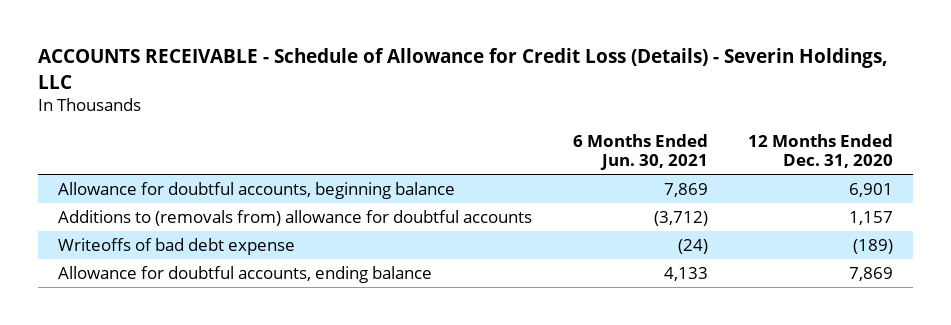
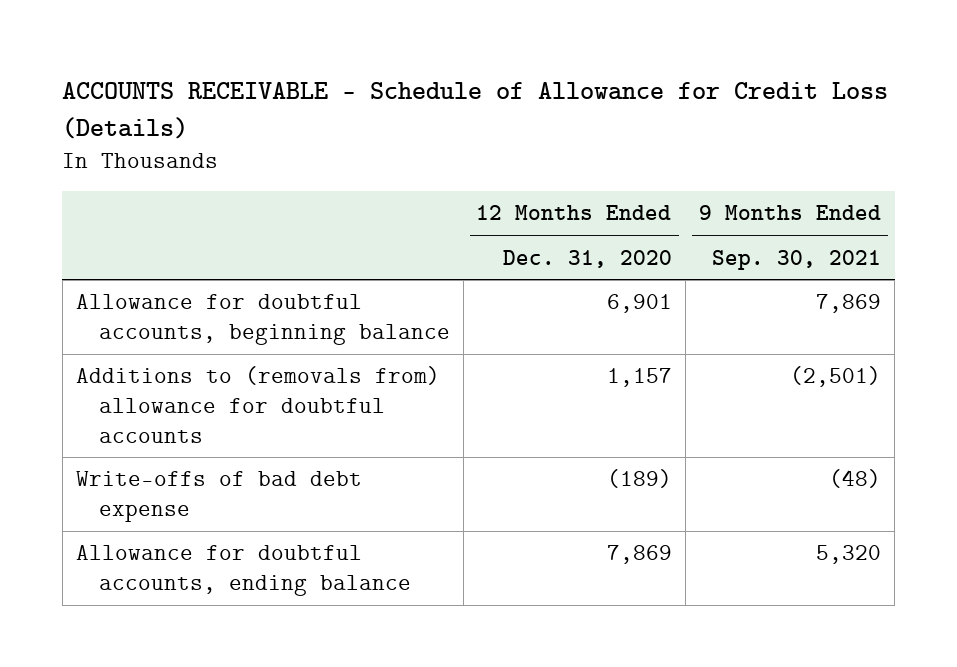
- ACCOUNTS RECEIVABLE - Schedule of Allowance for Credit Loss (Details) - Severin Holdings, LLC
+ ACCOUNTS RECEIVABLE - Schedule of Allowance for Credit Loss (Details)
- | 6 Months Ended Jun. 30, 2021 | 12 Months Ended Dec. 31, 2020
+ | 12 Months Ended Dec. 31, 2020 | 9 Months Ended Sep. 30, 2021
- Writeoffs of bad debt expense | (24) | (189)
+ Write-offs of bad debt expense | (189) | (48)

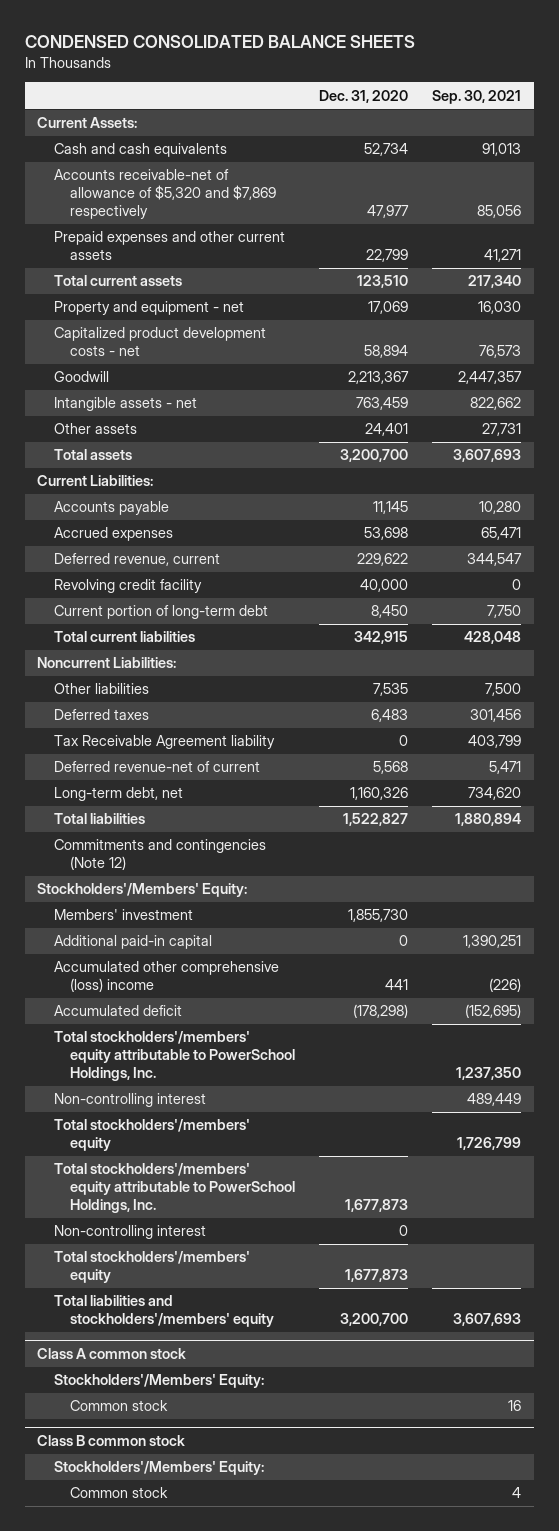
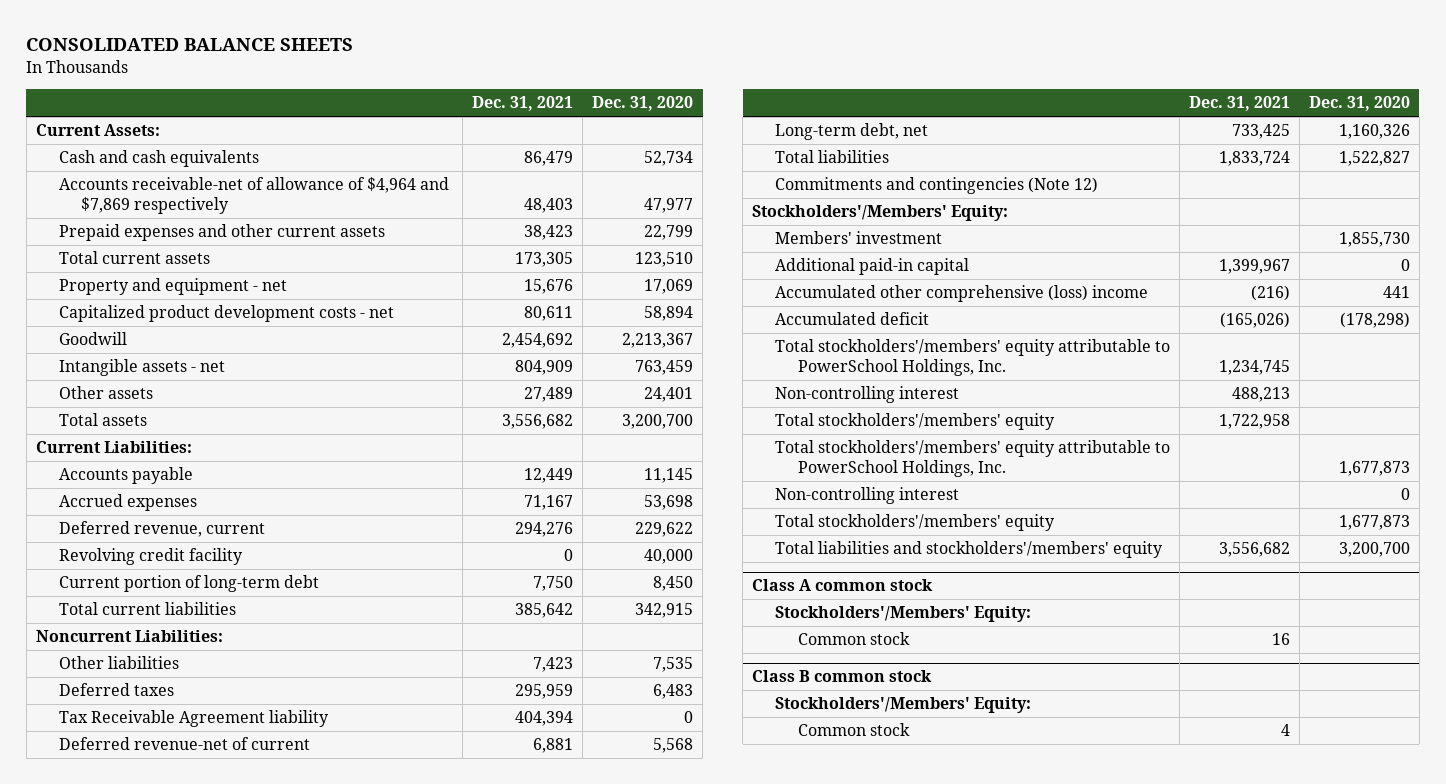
- CONDENSED CONSOLIDATED BALANCE SHEETS
+ CONSOLIDATED BALANCE SHEETS
- | Dec. 31, 2020 | Sep. 30, 2021
+ | Dec. 31, 2021 | Dec. 31, 2020
- Accounts receivable-net of allowance of $5,320 and $7,869 respectively | 47,977 | 85,056
+ Accounts receivable-net of allowance of $4,964 and $7,869 respectively | 48,403 | 47,977

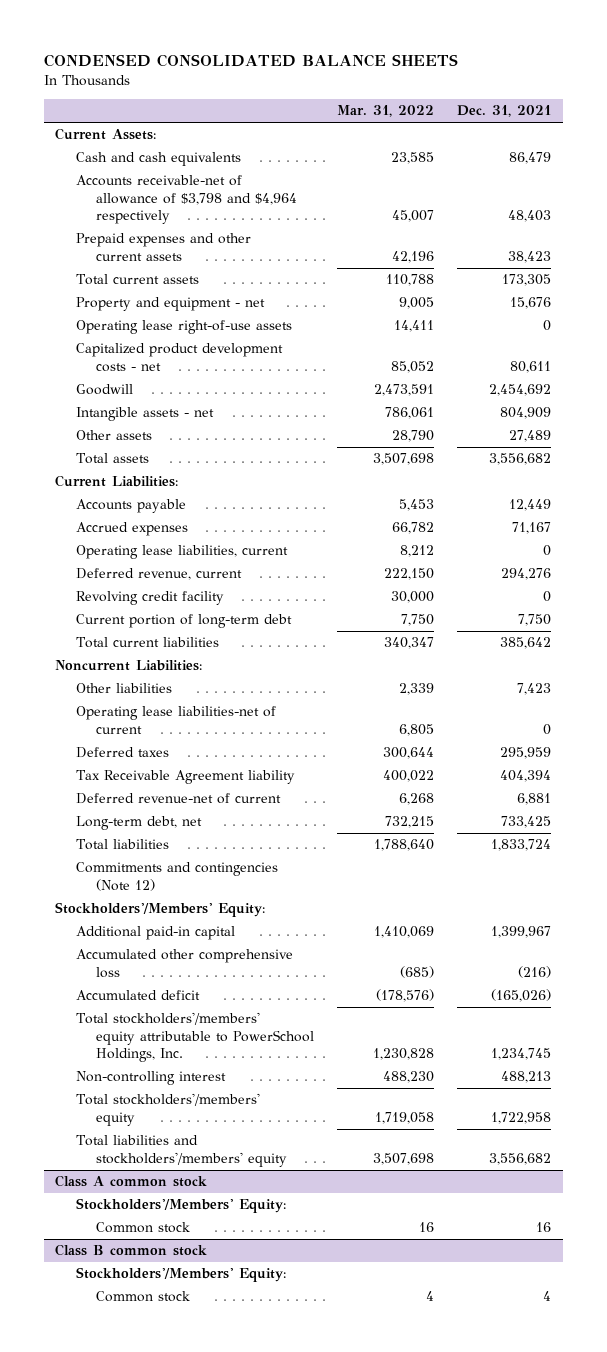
- CONSOLIDATED BALANCE SHEETS
+ CONDENSED CONSOLIDATED BALANCE SHEETS
- | Dec. 31, 2021 | Dec. 31, 2020
+ | Mar. 31, 2022 | Dec. 31, 2021
- Accounts receivable-net of allowance of $4,964 and $7,869 respectively | 48,403 | 47,977
+ Accounts receivable-net of allowance of $3,798 and $4,964 respectively | 45,007 | 48,403
+ Operating lease right-of-use assets | 14,411 | 0
+ Operating lease liabilities, current | 8,212 | 0
+ Operating lease liabilities-net of current | 6,805 | 0
- Members' investment | | 1,855,730
- Accumulated other comprehensive (loss) income | (216) | 441
+ Accumulated other comprehensive loss | (685) | (216)
- Total stockholders'/members' equity attributable to PowerSchool Holdings, Inc. | | 1,677,873
- Non-controlling interest | | 0
- Total stockholders'/members' equity | | 1,677,873

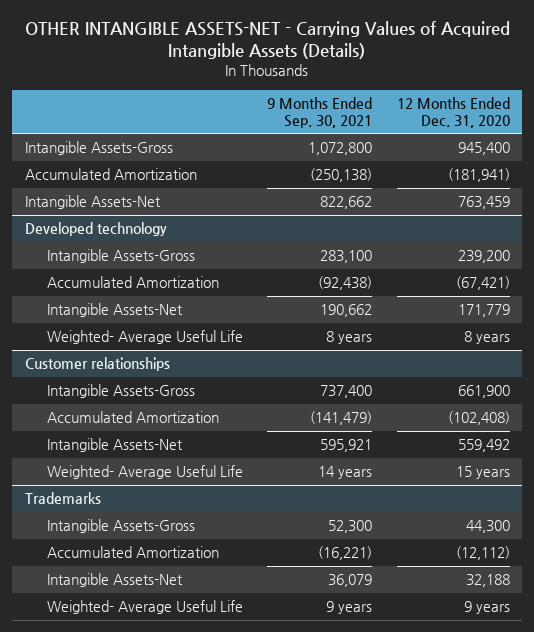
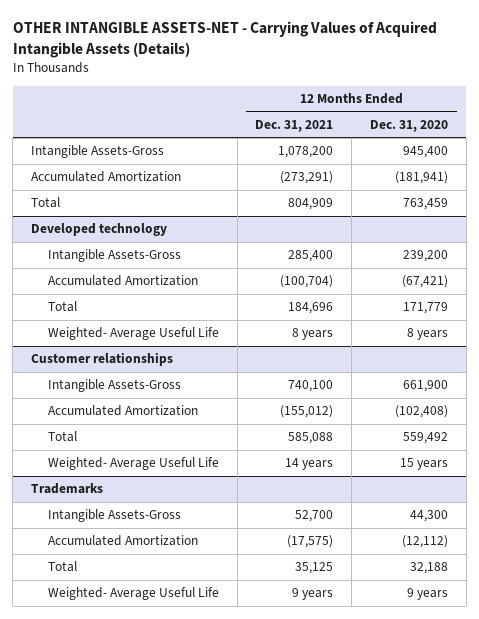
- | 9 Months Ended Sep. 30, 2021 | 12 Months Ended Dec. 31, 2020
+ | 12 Months Ended Dec. 31, 2021 | 12 Months Ended Dec. 31, 2020
- Intangible Assets-Net | 822,662 | 763,459
+ Total | 804,909 | 763,459
@ Developed technology
- Intangible Assets-Net | 190,662 | 171,779
+ Total | 184,696 | 171,779
@ Customer relationships
- Intangible Assets-Net | 595,921 | 559,492
+ Total | 585,088 | 559,492
@ Trademarks
- Intangible Assets-Net | 36,079 | 32,188
+ Total | 35,125 | 32,188

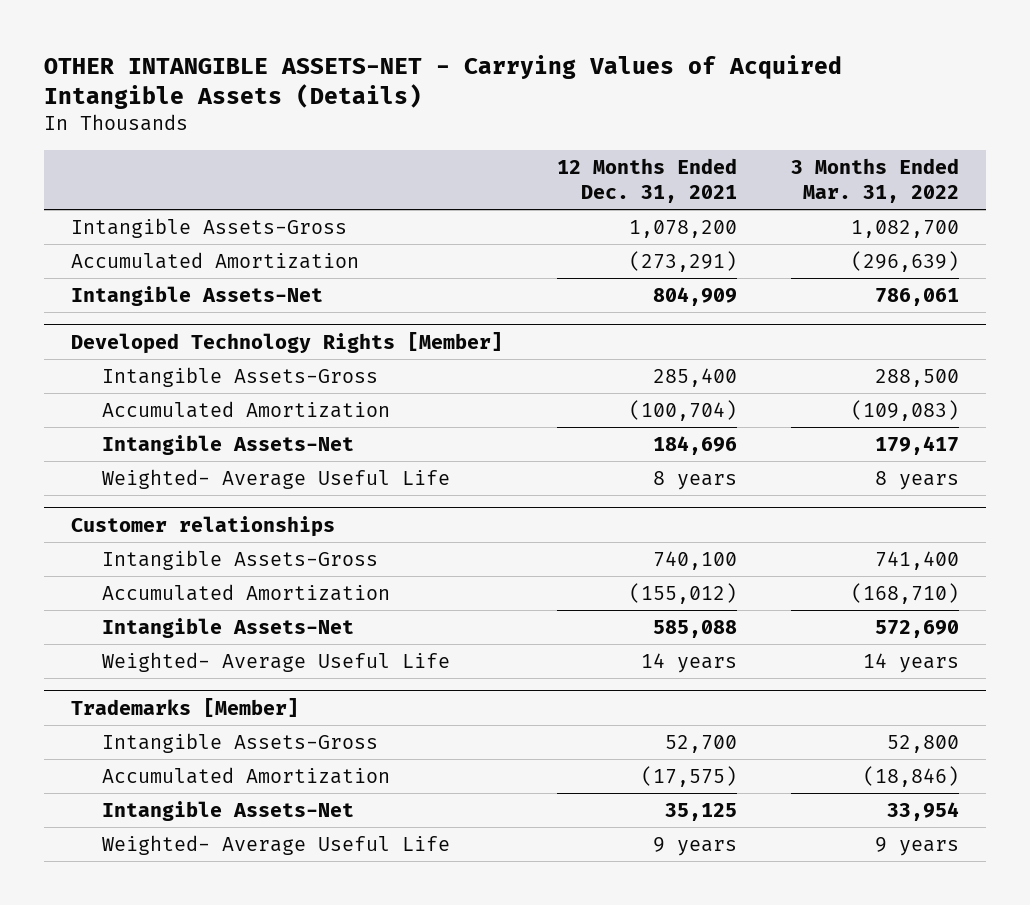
- | 12 Months Ended Dec. 31, 2021 | 12 Months Ended Dec. 31, 2020
+ | 12 Months Ended Dec. 31, 2021 | 3 Months Ended Mar. 31, 2022
- Total | 804,909 | 763,459
- Developed technology
+ Intangible Assets-Net | 804,909 | 786,061
+ Developed Technology Rights [Member]
- Total | 184,696 | 171,779
+ Intangible Assets-Net | 184,696 | 179,417
@ Customer relationships
- Total | 585,088 | 559,492
+ Intangible Assets-Net | 585,088 | 572,690
- Trademarks
+ Trademarks [Member]
- Total | 35,125 | 32,188
+ Intangible Assets-Net | 35,125 | 33,954

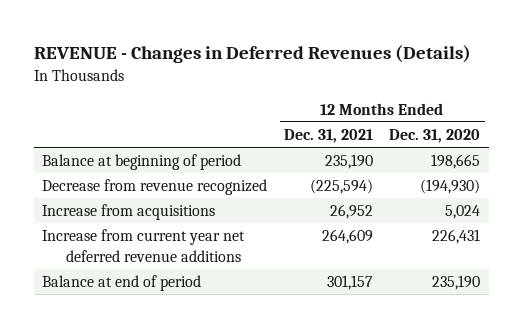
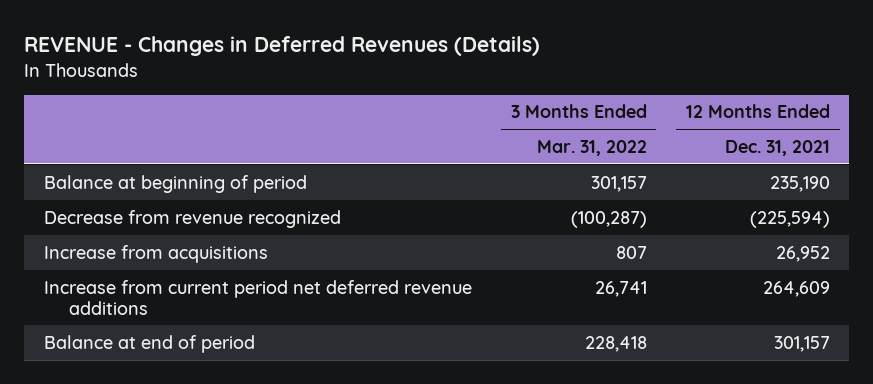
- | 12 Months Ended Dec. 31, 2021 | 12 Months Ended Dec. 31, 2020
+ | 3 Months Ended Mar. 31, 2022 | 12 Months Ended Dec. 31, 2021
- Increase from current year net deferred revenue additions | 264,609 | 226,431
+ Increase from current period net deferred revenue additions | 26,741 | 264,609

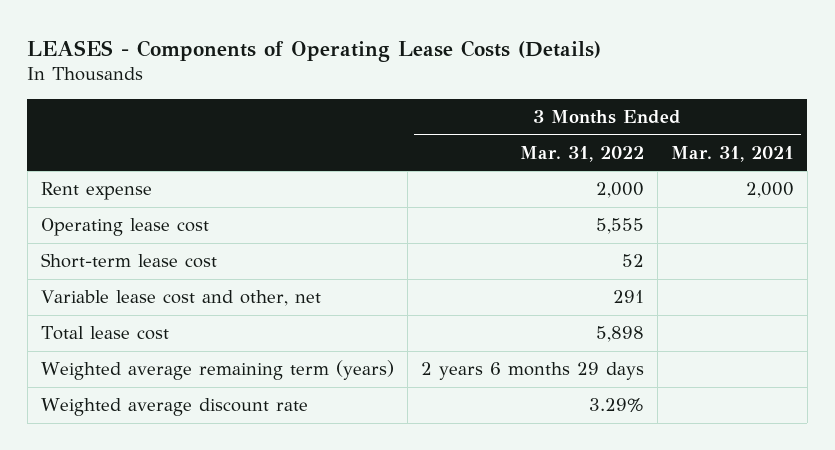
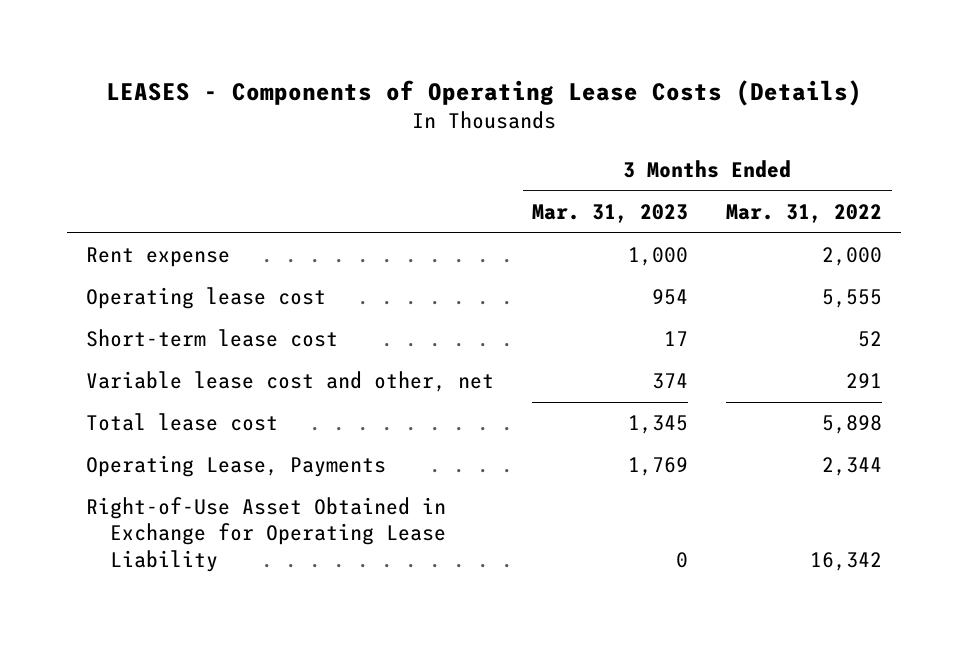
- | 3 Months Ended Mar. 31, 2022 | 3 Months Ended Mar. 31, 2021
+ | 3 Months Ended Mar. 31, 2023 | 3 Months Ended Mar. 31, 2022
- Weighted average remaining term (years) | 2 years 6 months 29 days |
- Weighted average discount rate | 3.29% |
+ Operating Lease, Payments | 1,769 | 2,344
+ Right-of-Use Asset Obtained in Exchange for Operating Lease Liability | 0 | 16,342

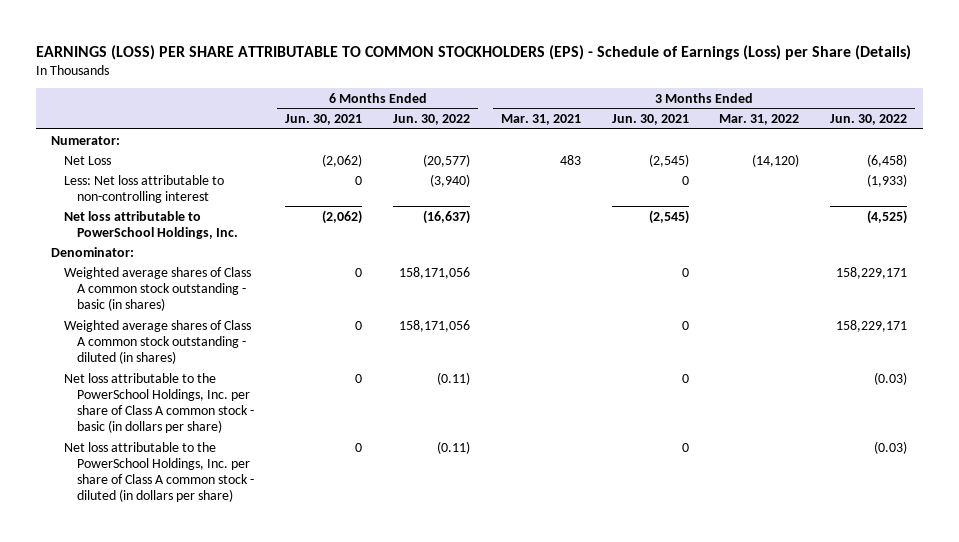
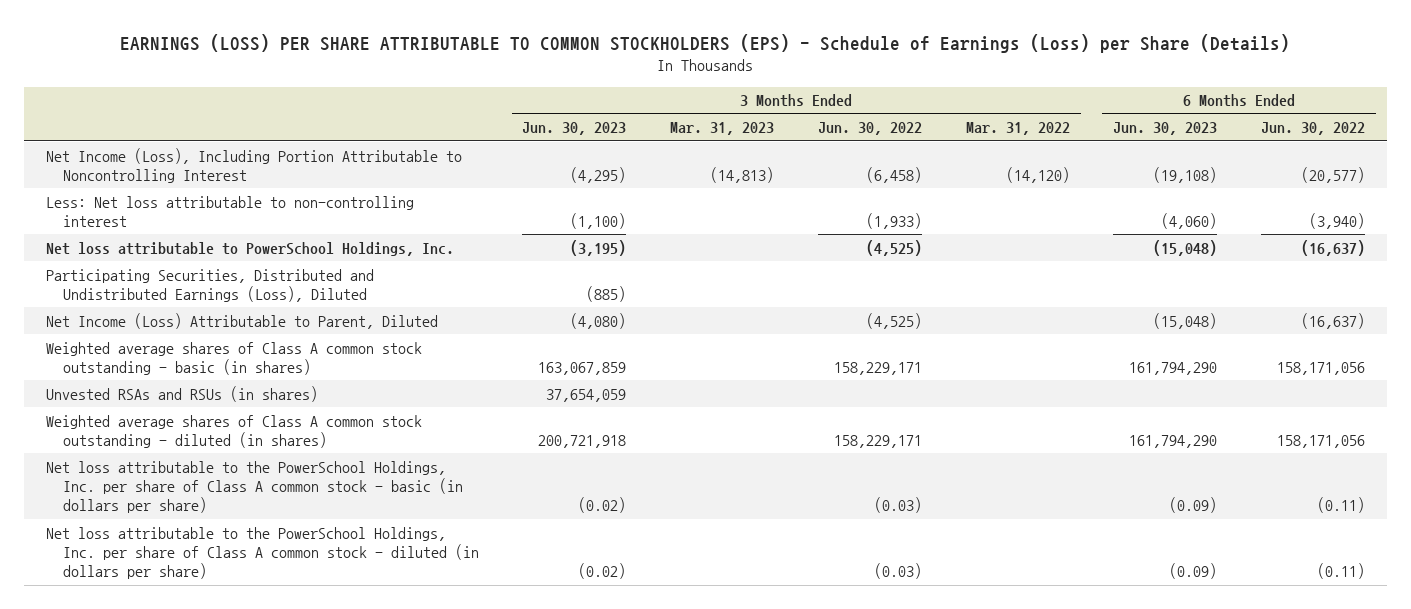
- | 6 Months Ended Jun. 30, 2021 | 6 Months Ended Jun. 30, 2022 | 3 Months Ended Mar. 31, 2021 | 3 Months Ended Jun. 30, 2021 | 3 Months Ended Mar. 31, 2022 | 3 Months Ended Jun. 30, 2022
+ | 3 Months Ended Jun. 30, 2023 | 3 Months Ended Mar. 31, 2023 | 3 Months Ended Jun. 30, 2022 | 3 Months Ended Mar. 31, 2022 | 6 Months Ended Jun. 30, 2023 | 6 Months Ended Jun. 30, 2022
- Numerator:
- Net Loss | (2,062) | (20,577) | 483 | (2,545) | (14,120) | (6,458)
+ Net Income (Loss), Including Portion Attributable to Noncontrolling Interest | (4,295) | (14,813) | (6,458) | (14,120) | (19,108) | (20,577)
- Denominator:
+ Participating Securities, Distributed and Undistributed Earnings (Loss), Diluted | (885) | | | | |
+ Net Income (Loss) Attributable to Parent, Diluted | (4,080) | | (4,525) | | (15,048) | (16,637)
+ Unvested RSAs and RSUs (in shares) | 37,654,059 | | | | |

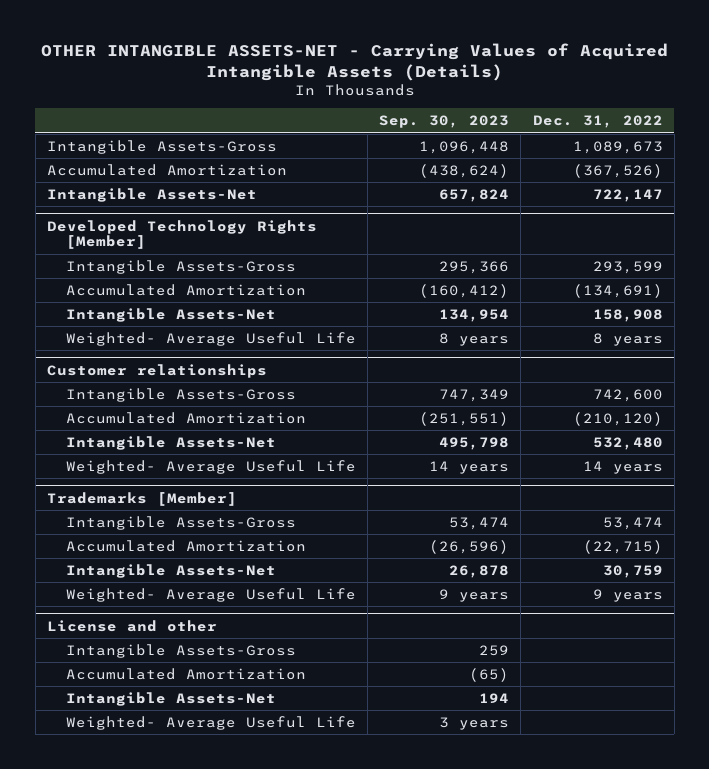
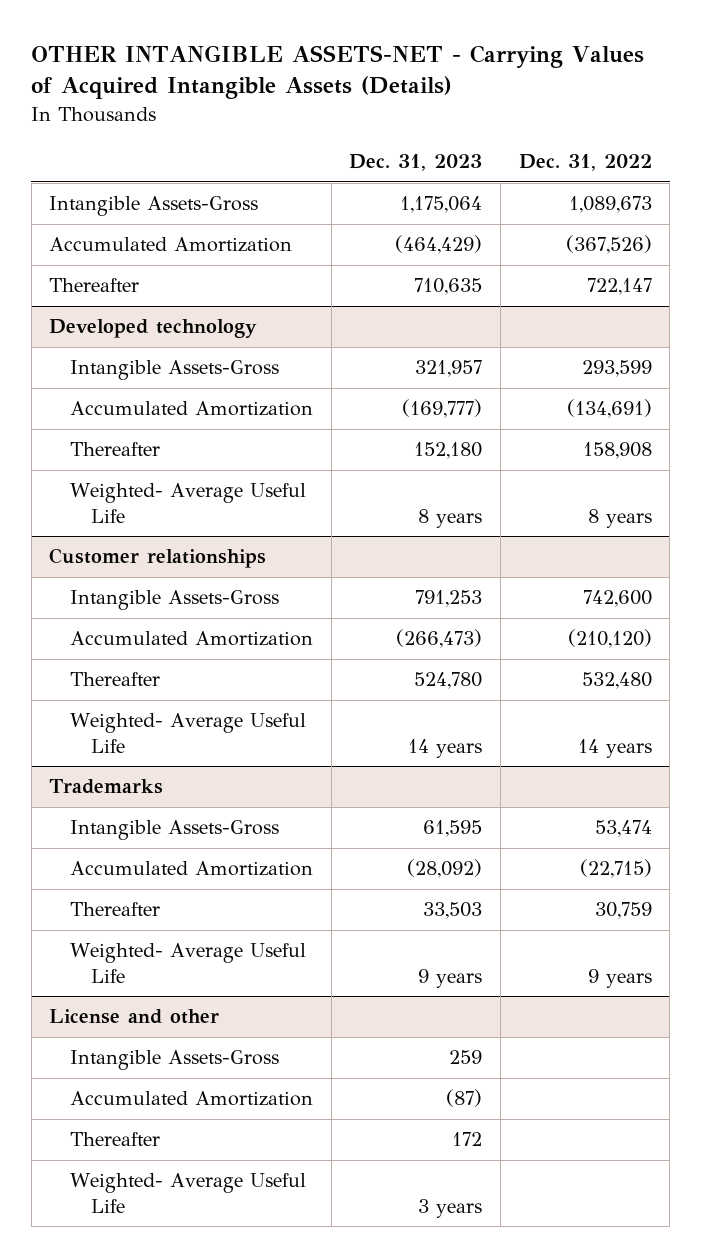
- | Sep. 30, 2023 | Dec. 31, 2022
+ | Dec. 31, 2023 | Dec. 31, 2022
- Intangible Assets-Net | 657,824 | 722,147
- Developed Technology Rights [Member]
+ Thereafter | 710,635 | 722,147
+ Developed technology
- Intangible Assets-Net | 134,954 | 158,908
+ Thereafter | 152,180 | 158,908
@ Customer relationships
- Intangible Assets-Net | 495,798 | 532,480
+ Thereafter | 524,780 | 532,480
- Trademarks [Member]
+ Trademarks
- Intangible Assets-Net | 26,878 | 30,759
+ Thereafter | 33,503 | 30,759
@ License and other
- Intangible Assets-Net | 194 |
+ Thereafter | 172 |

